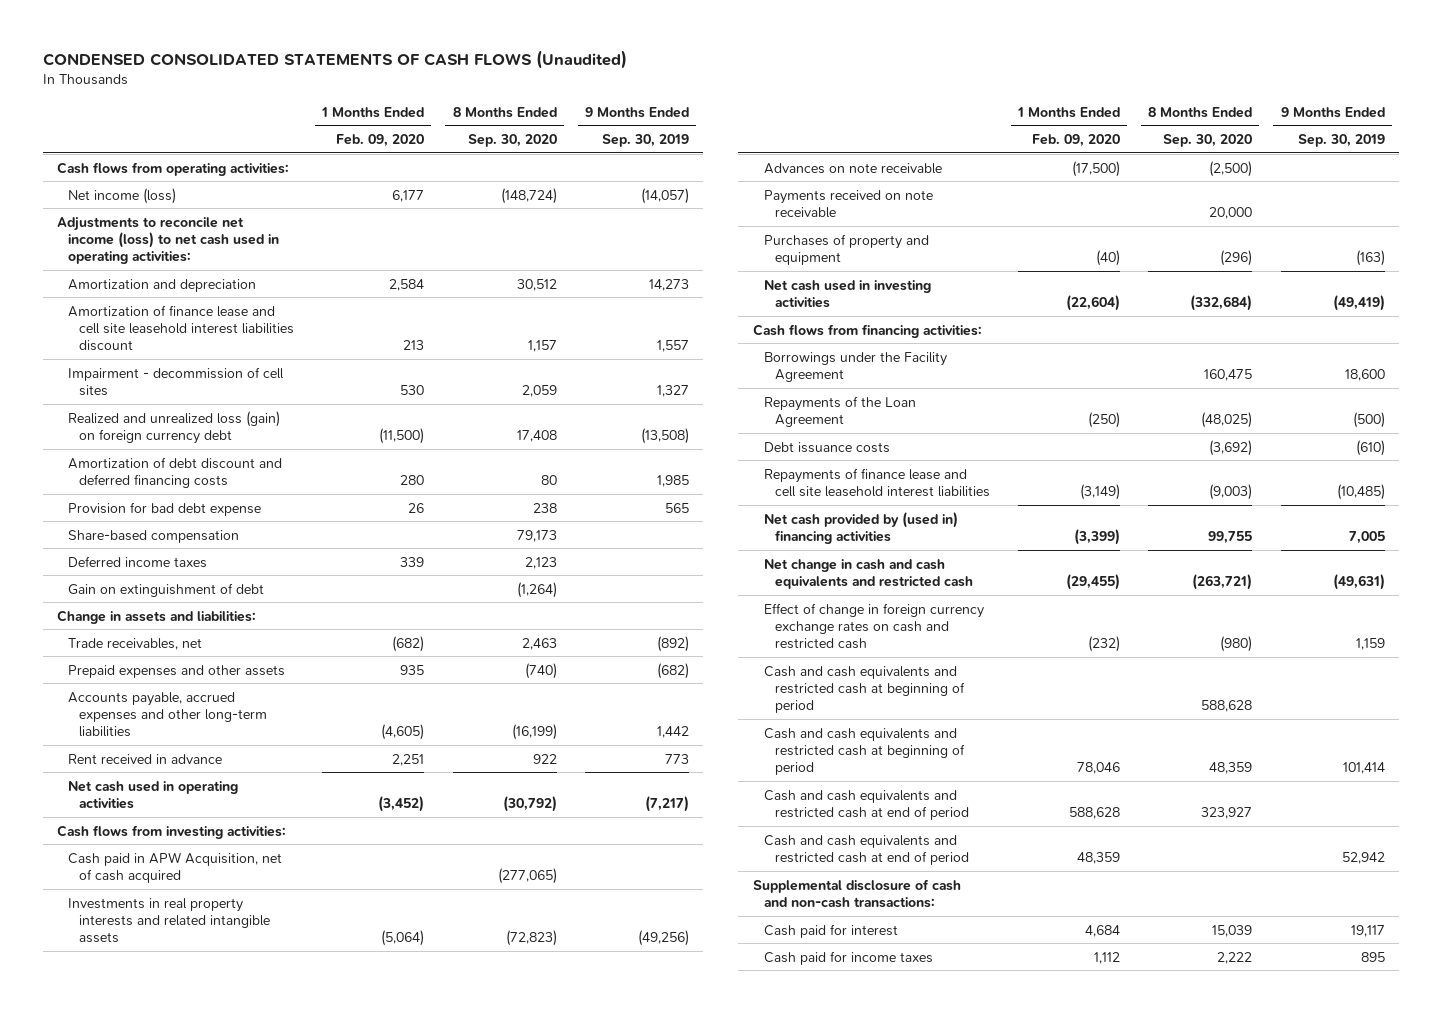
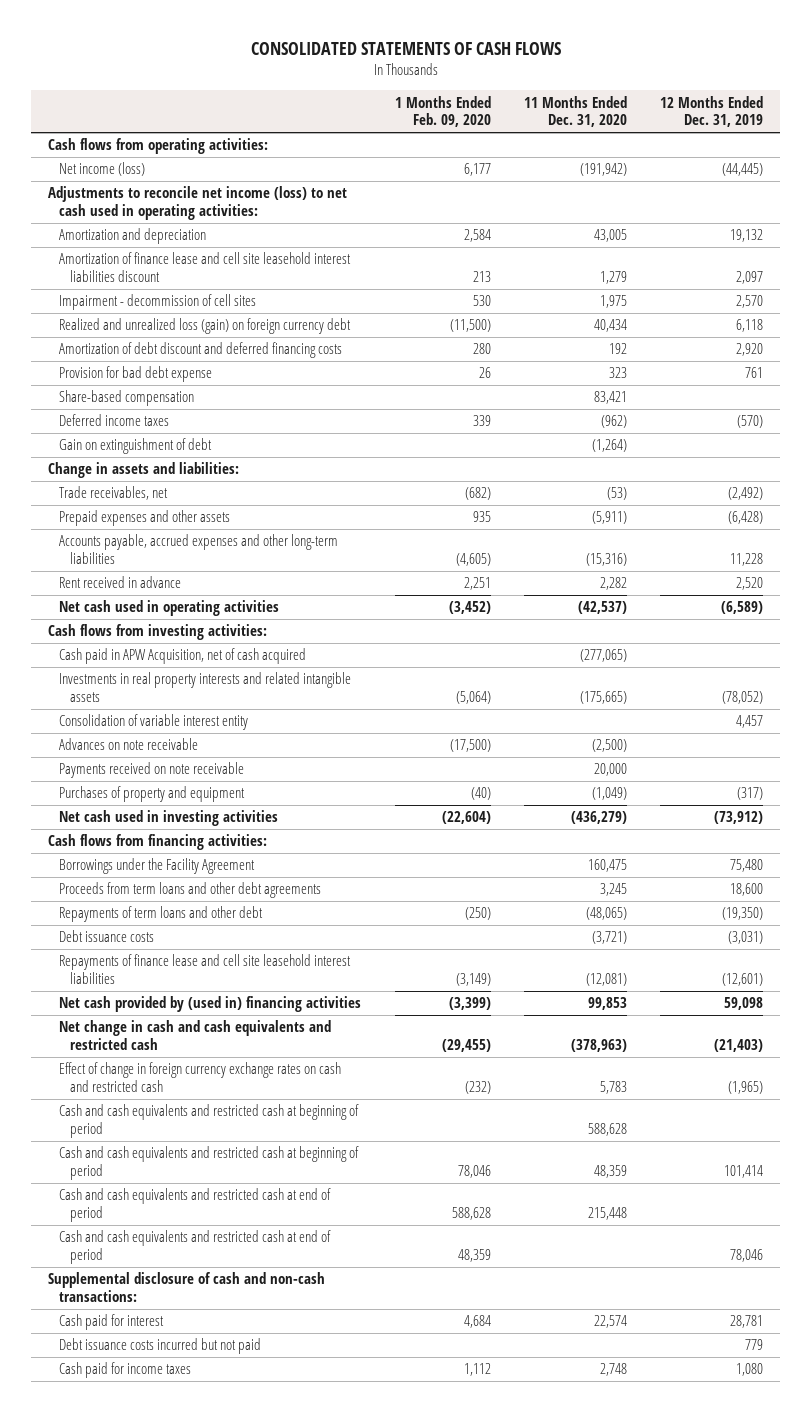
- CONDENSED CONSOLIDATED STATEMENTS OF CASH FLOWS (Unaudited)
+ CONSOLIDATED STATEMENTS OF CASH FLOWS
- | 1 Months Ended Feb. 09, 2020 | 8 Months Ended Sep. 30, 2020 | 9 Months Ended Sep. 30, 2019
+ | 1 Months Ended Feb. 09, 2020 | 11 Months Ended Dec. 31, 2020 | 12 Months Ended Dec. 31, 2019
+ Consolidation of variable interest entity | | | 4,457
- Repayments of the Loan Agreement | (250) | (48,025) | (500)
+ Proceeds from term loans and other debt agreements | | 3,245 | 18,600
+ Repayments of term loans and other debt | (250) | (48,065) | (19,350)
+ Debt issuance costs incurred but not paid | | | 779

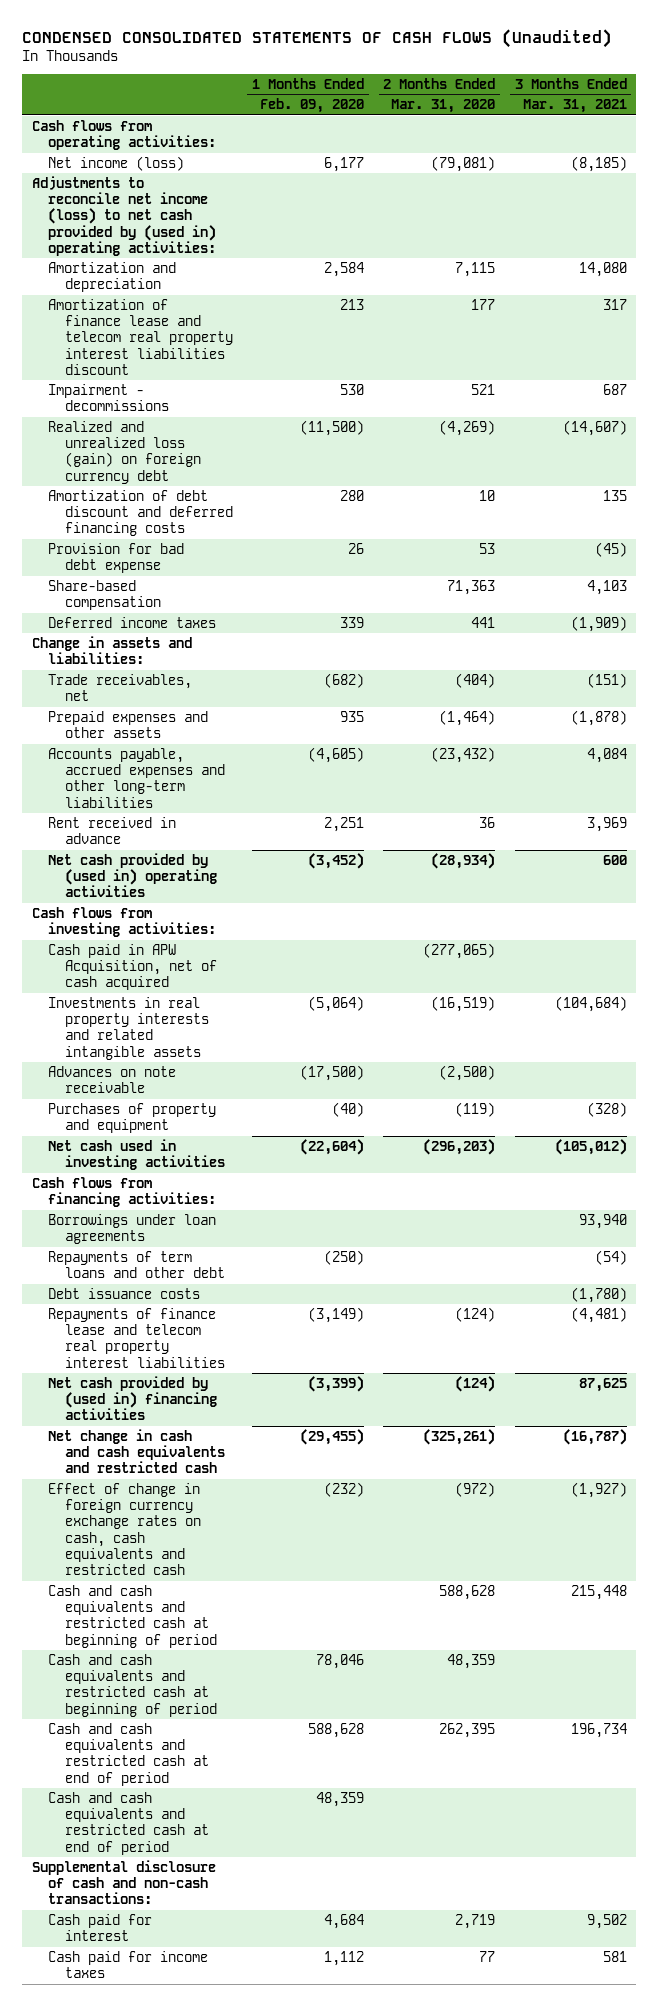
- CONSOLIDATED STATEMENTS OF CASH FLOWS
+ CONDENSED CONSOLIDATED STATEMENTS OF CASH FLOWS (Unaudited)
- | 1 Months Ended Feb. 09, 2020 | 11 Months Ended Dec. 31, 2020 | 12 Months Ended Dec. 31, 2019
+ | 1 Months Ended Feb. 09, 2020 | 2 Months Ended Mar. 31, 2020 | 3 Months Ended Mar. 31, 2021
- Adjustments to reconcile net income (loss) to net cash used in operating activities:
+ Adjustments to reconcile net income (loss) to net cash provided by (used in) operating activities:
- Amortization of finance lease and cell site leasehold interest liabilities discount | 213 | 1,279 | 2,097
- Impairment - decommission of cell sites | 530 | 1,975 | 2,570
+ Amortization of finance lease and telecom real property interest liabilities discount | 213 | 177 | 317
+ Impairment - decommissions | 530 | 521 | 687
- Gain on extinguishment of debt | | (1,264) |
- Net cash used in operating activities | (3,452) | (42,537) | (6,589)
+ Net cash provided by (used in) operating activities | (3,452) | (28,934) | 600
- Consolidation of variable interest entity | | | 4,457
- Payments received on note receivable | | 20,000 |
- Borrowings under the Facility Agreement | | 160,475 | 75,480
- Proceeds from term loans and other debt agreements | | 3,245 | 18,600
+ Borrowings under loan agreements | | | 93,940
- Repayments of finance lease and cell site leasehold interest liabilities | (3,149) | (12,081) | (12,601)
+ Repayments of finance lease and telecom real property interest liabilities | (3,149) | (124) | (4,481)
- Effect of change in foreign currency exchange rates on cash and restricted cash | (232) | 5,783 | (1,965)
+ Effect of change in foreign currency exchange rates on cash, cash equivalents and restricted cash | (232) | (972) | (1,927)
- Debt issuance costs incurred but not paid | | | 779

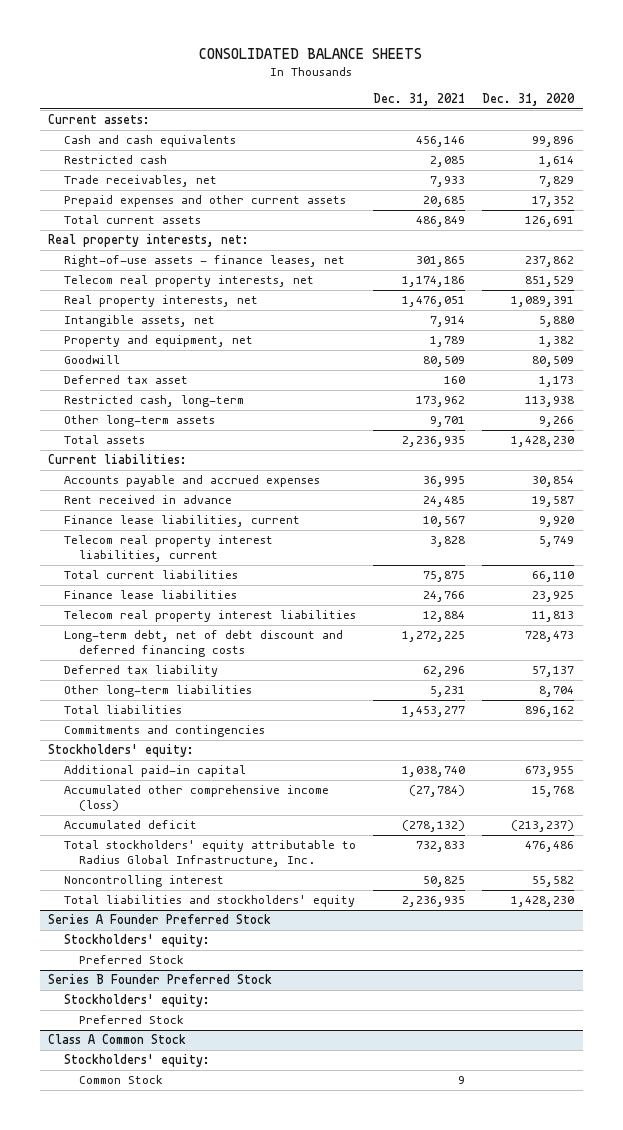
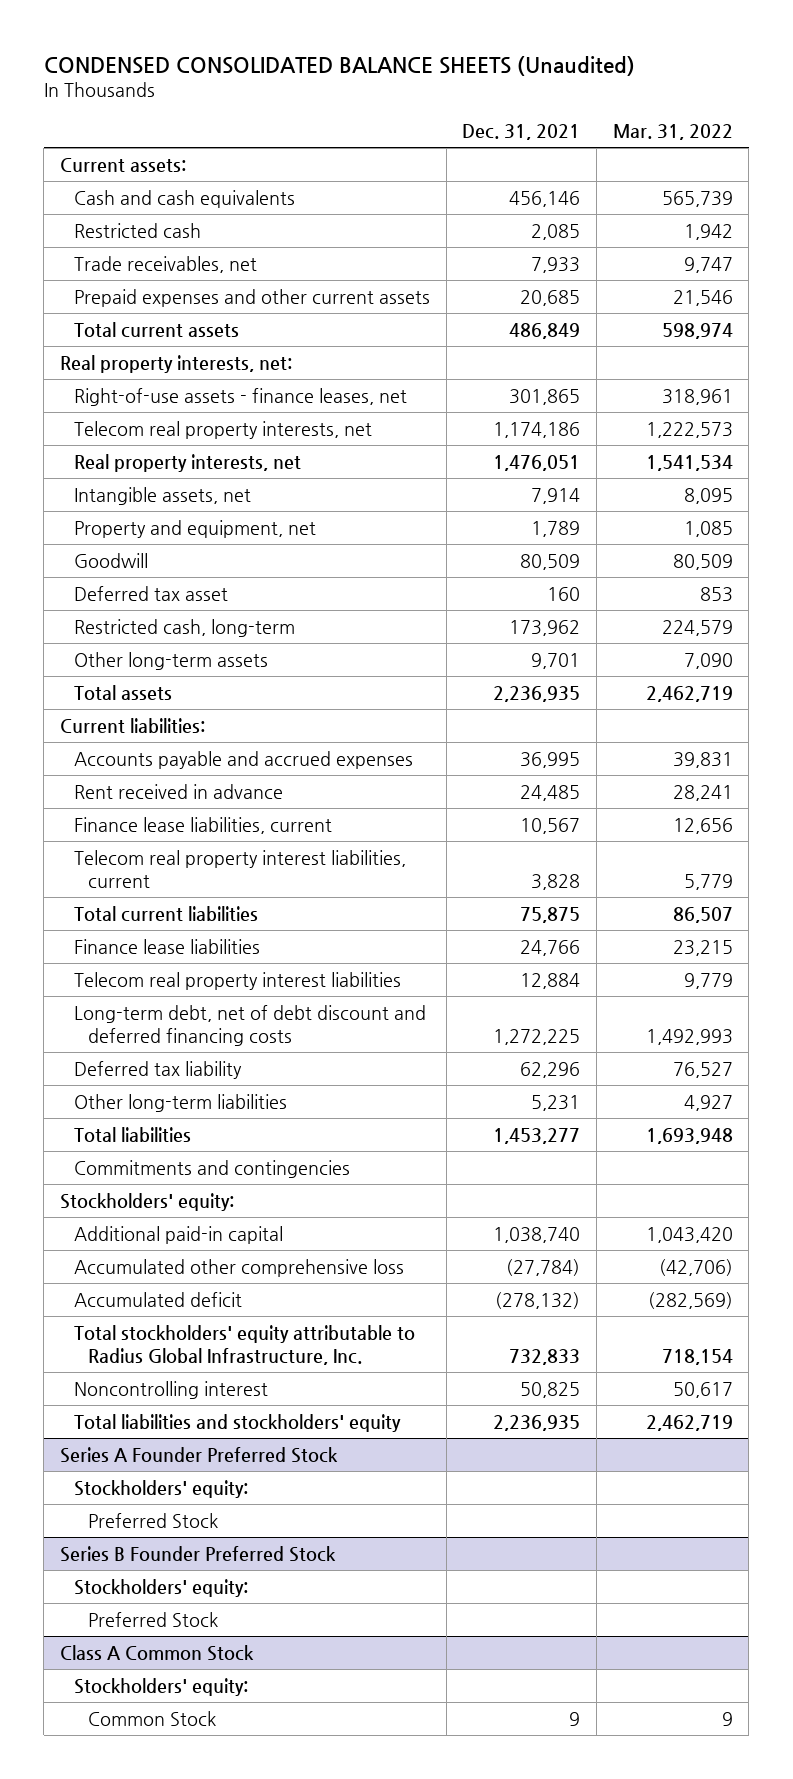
- CONSOLIDATED BALANCE SHEETS
+ CONDENSED CONSOLIDATED BALANCE SHEETS (Unaudited)
- | Dec. 31, 2021 | Dec. 31, 2020
+ | Dec. 31, 2021 | Mar. 31, 2022
- Accumulated other comprehensive income (loss) | (27,784) | 15,768
+ Accumulated other comprehensive loss | (27,784) | (42,706)

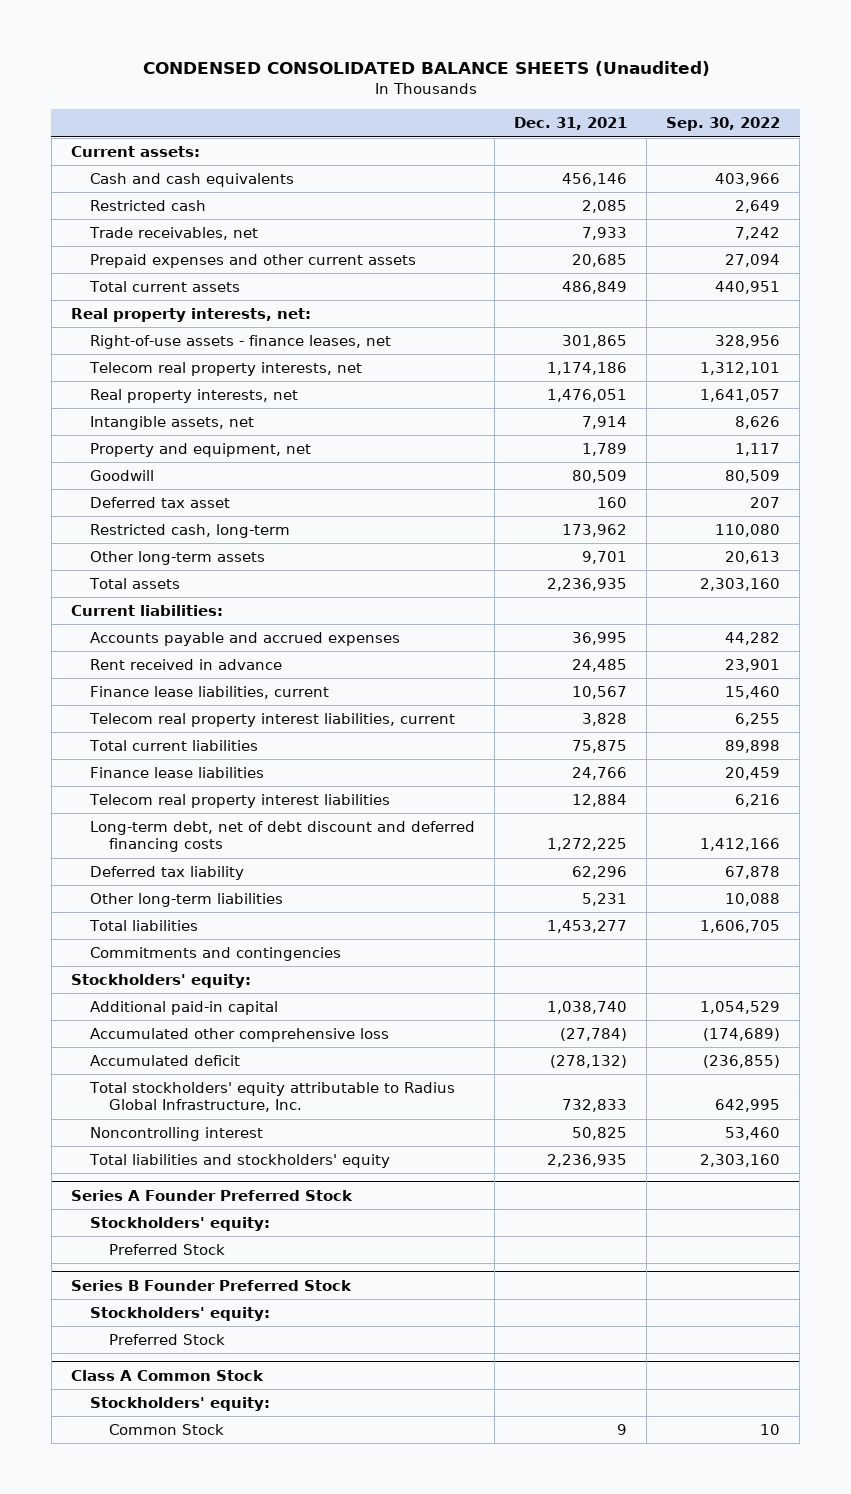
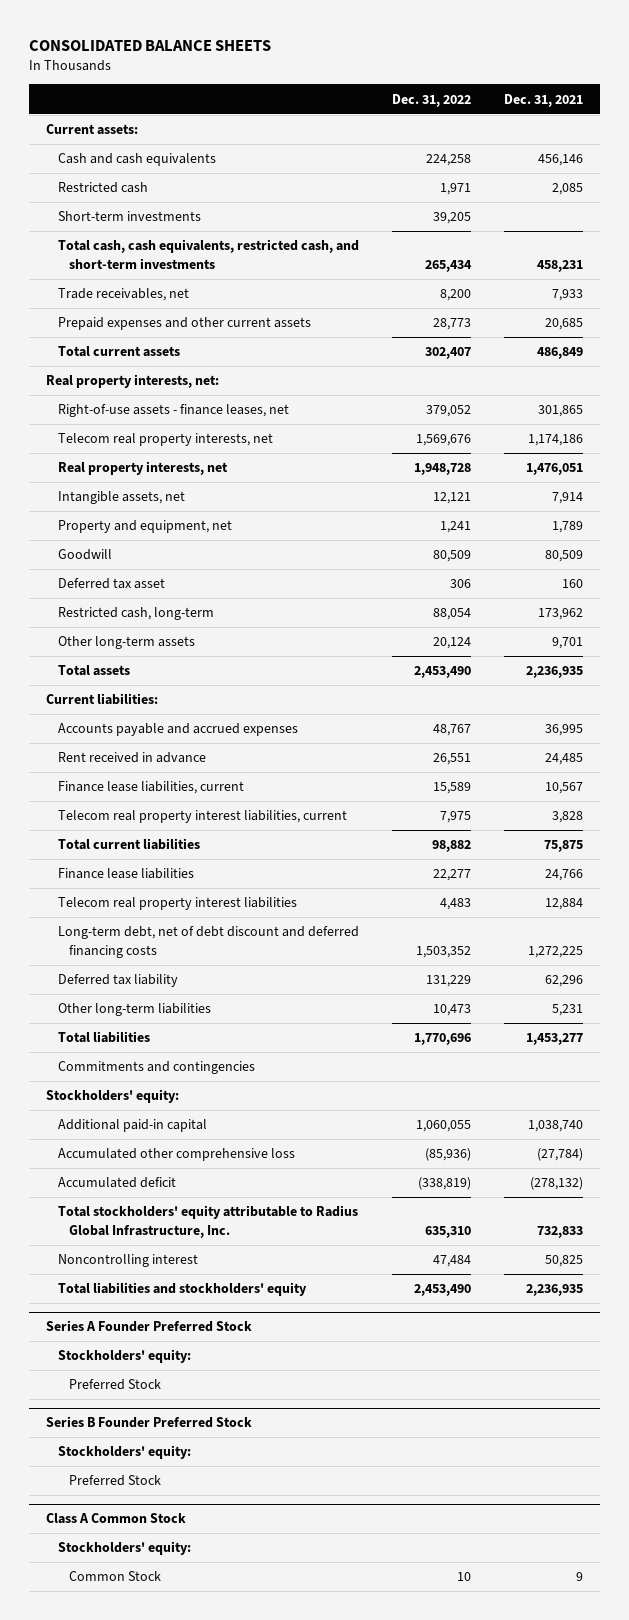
- CONDENSED CONSOLIDATED BALANCE SHEETS (Unaudited)
+ CONSOLIDATED BALANCE SHEETS
- | Dec. 31, 2021 | Sep. 30, 2022
+ | Dec. 31, 2022 | Dec. 31, 2021
+ Short-term investments | 39,205 |
+ Total cash, cash equivalents, restricted cash, and short-term investments | 265,434 | 458,231

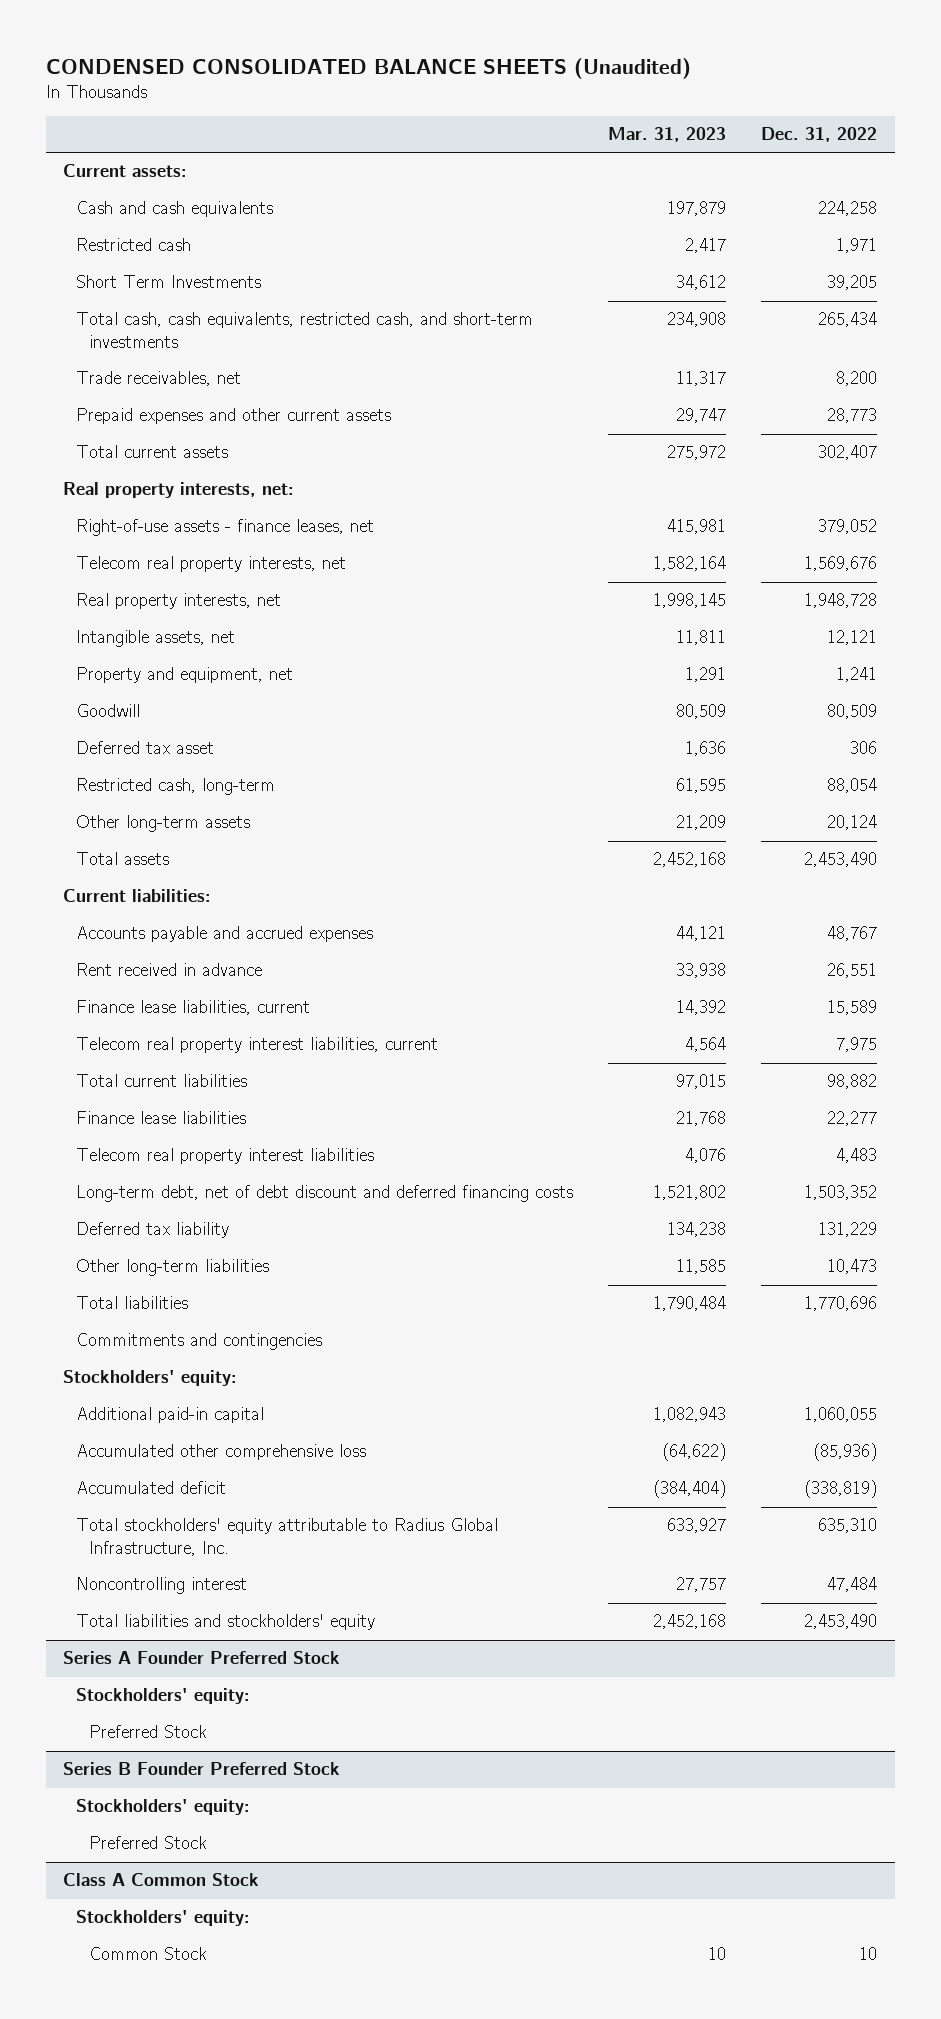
- CONSOLIDATED BALANCE SHEETS
+ CONDENSED CONSOLIDATED BALANCE SHEETS (Unaudited)
- | Dec. 31, 2022 | Dec. 31, 2021
+ | Mar. 31, 2023 | Dec. 31, 2022
- Short-term investments | 39,205 |
+ Short Term Investments | 34,612 | 39,205

